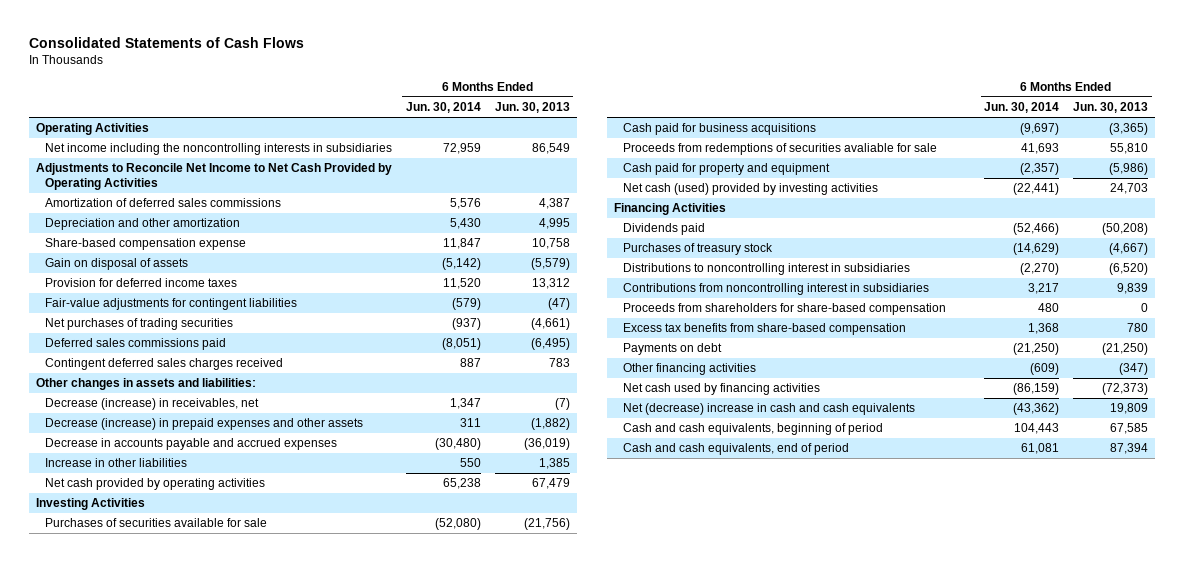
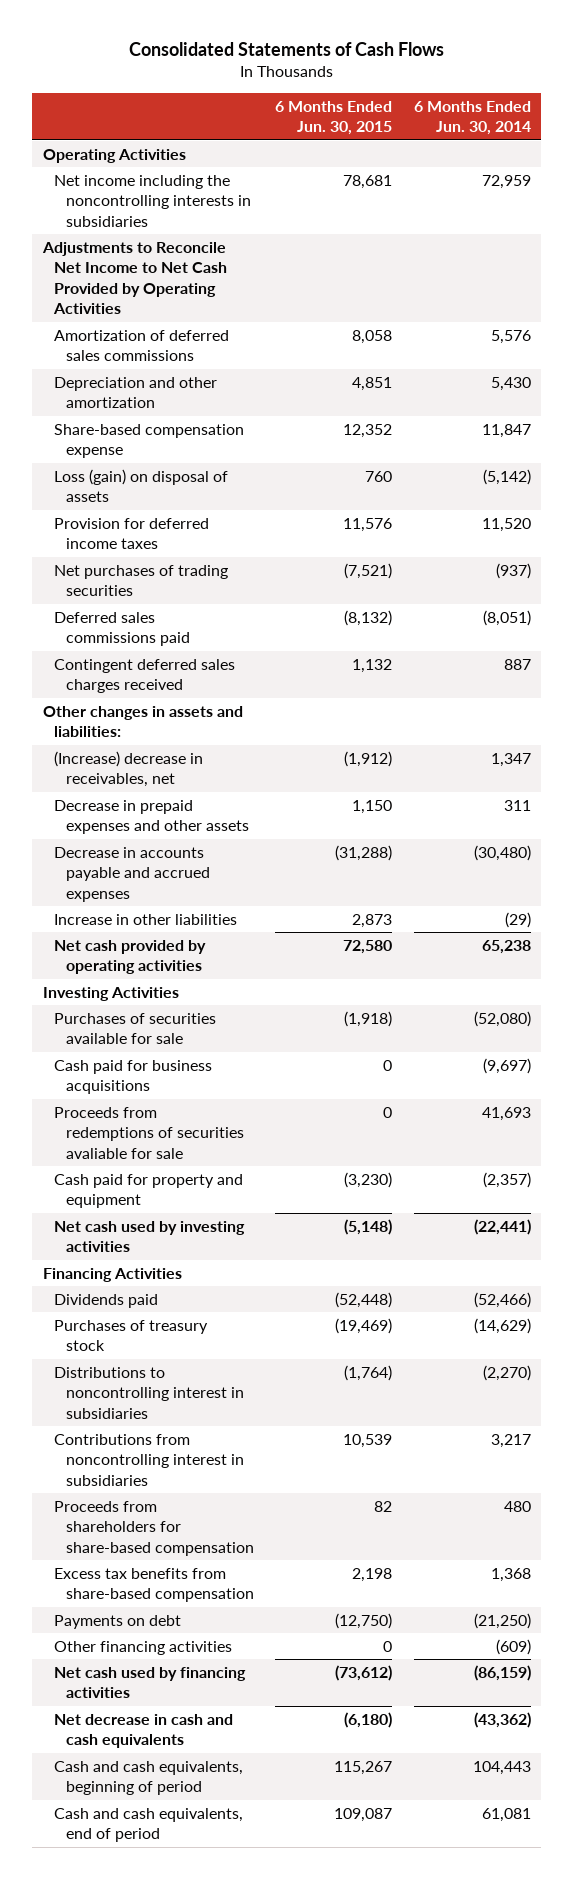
- | 6 Months Ended Jun. 30, 2014 | 6 Months Ended Jun. 30, 2013
+ | 6 Months Ended Jun. 30, 2015 | 6 Months Ended Jun. 30, 2014
- Gain on disposal of assets | (5,142) | (5,579)
+ Loss (gain) on disposal of assets | 760 | (5,142)
- Fair-value adjustments for contingent liabilities | (579) | (47)
- Decrease (increase) in receivables, net | 1,347 | (7)
- Decrease (increase) in prepaid expenses and other assets | 311 | (1,882)
+ (Increase) decrease in receivables, net | (1,912) | 1,347
+ Decrease in prepaid expenses and other assets | 1,150 | 311
- Increase in other liabilities | 550 | 1,385
+ Increase in other liabilities | 2,873 | (29)
- Net cash (used) provided by investing activities | (22,441) | 24,703
+ Net cash used by investing activities | (5,148) | (22,441)
- Net (decrease) increase in cash and cash equivalents | (43,362) | 19,809
+ Net decrease in cash and cash equivalents | (6,180) | (43,362)

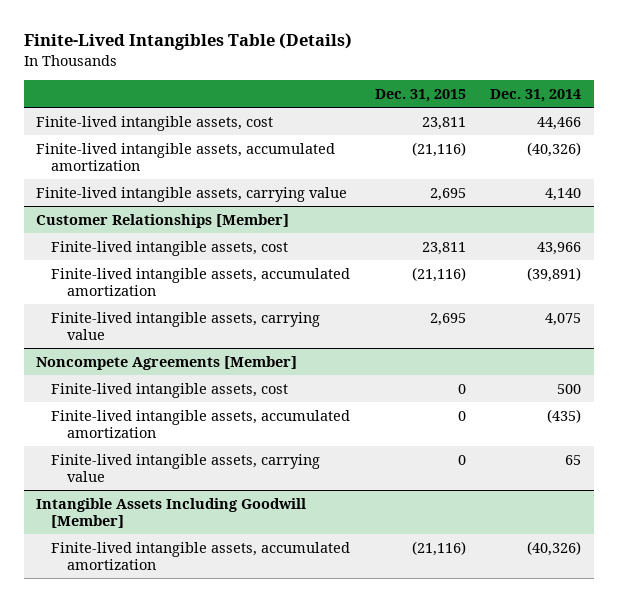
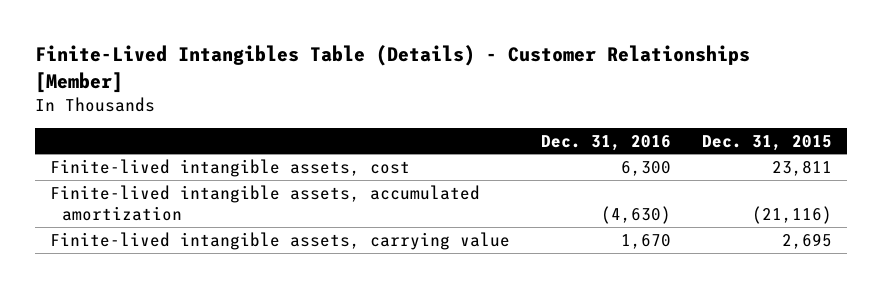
- Finite-Lived Intangibles Table (Details)
+ Finite-Lived Intangibles Table (Details) - Customer Relationships [Member]
- | Dec. 31, 2015 | Dec. 31, 2014
+ | Dec. 31, 2016 | Dec. 31, 2015
- Customer Relationships [Member]
- Finite-lived intangible assets, cost | 23,811 | 43,966
- Finite-lived intangible assets, accumulated amortization | (21,116) | (39,891)
- Finite-lived intangible assets, carrying value | 2,695 | 4,075
- Noncompete Agreements [Member]
- Finite-lived intangible assets, cost | 0 | 500
- Finite-lived intangible assets, accumulated amortization | 0 | (435)
- Finite-lived intangible assets, carrying value | 0 | 65
- Intangible Assets Including Goodwill [Member]
- Finite-lived intangible assets, accumulated amortization | (21,116) | (40,326)

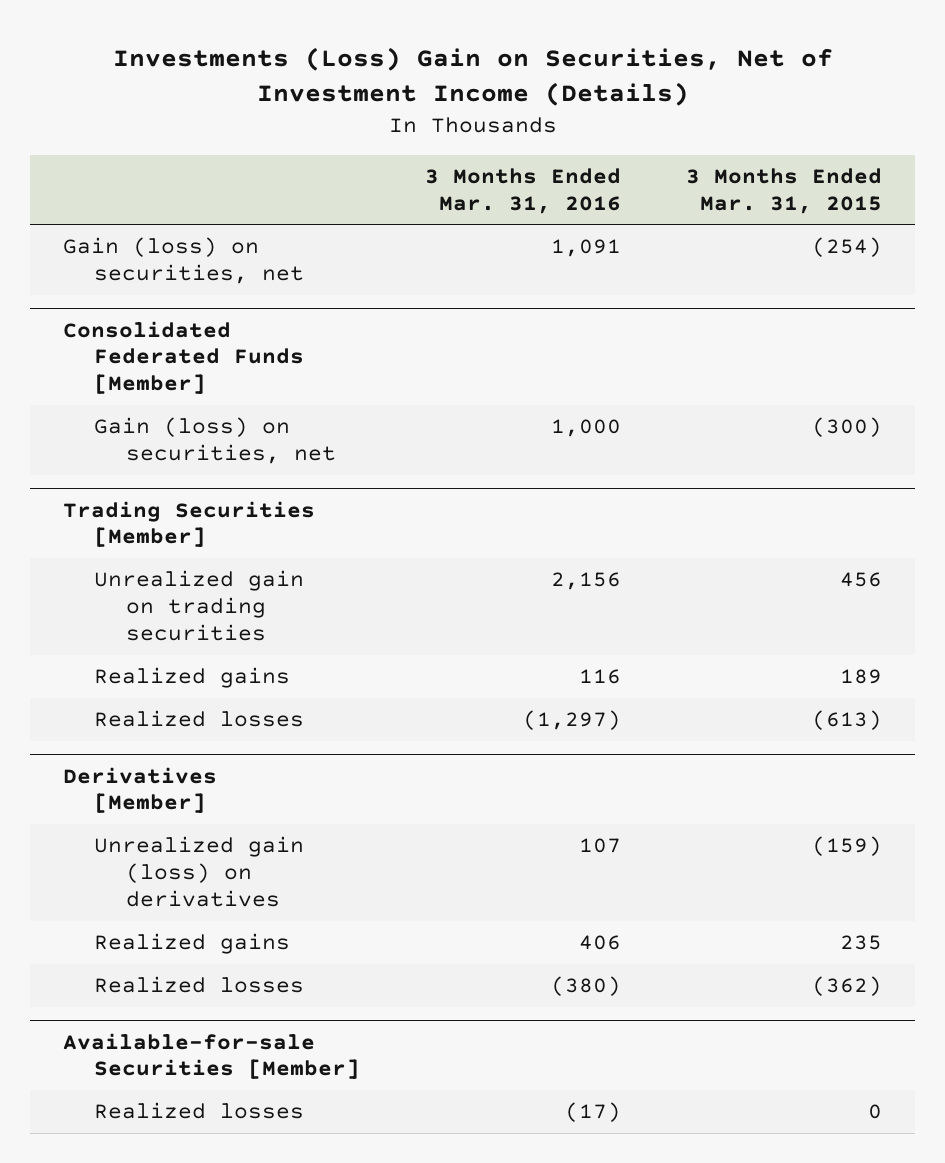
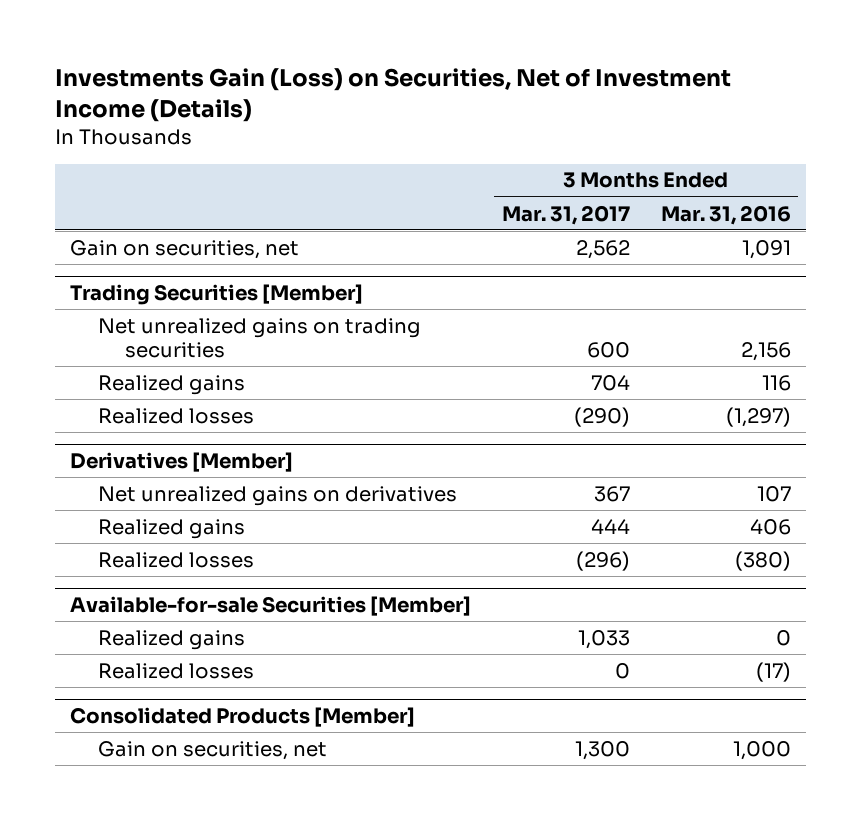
- Investments (Loss) Gain on Securities, Net of Investment Income (Details)
+ Investments Gain (Loss) on Securities, Net of Investment Income (Details)
- | 3 Months Ended Mar. 31, 2016 | 3 Months Ended Mar. 31, 2015
+ | 3 Months Ended Mar. 31, 2017 | 3 Months Ended Mar. 31, 2016
- Gain (loss) on securities, net | 1,091 | (254)
- Consolidated Federated Funds [Member]
- Gain (loss) on securities, net | 1,000 | (300)
+ Gain on securities, net | 2,562 | 1,091
@ Trading Securities [Member]
- Unrealized gain on trading securities | 2,156 | 456
+ Net unrealized gains on trading securities | 600 | 2,156
@ Derivatives [Member]
- Unrealized gain (loss) on derivatives | 107 | (159)
+ Net unrealized gains on derivatives | 367 | 107
@ Available-for-sale Securities [Member]
+ Realized gains | 1,033 | 0
+ Consolidated Products [Member]
+ Gain on securities, net | 1,300 | 1,000

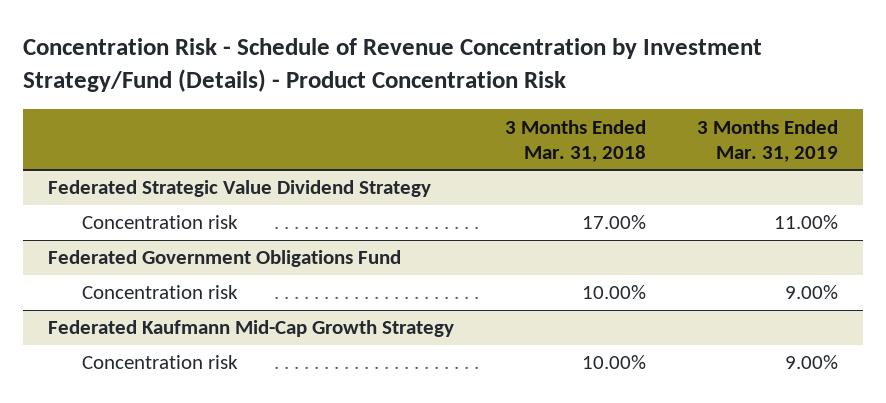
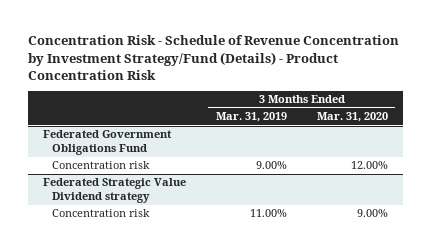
- | 3 Months Ended Mar. 31, 2018 | 3 Months Ended Mar. 31, 2019
+ | 3 Months Ended Mar. 31, 2019 | 3 Months Ended Mar. 31, 2020
- Federated Strategic Value Dividend Strategy
- Concentration risk | 17.00% | 11.00%
- Federated Kaufmann Mid-Cap Growth Strategy
- Concentration risk | 10.00% | 9.00%
+ Federated Strategic Value Dividend strategy
+ Concentration risk | 11.00% | 9.00%

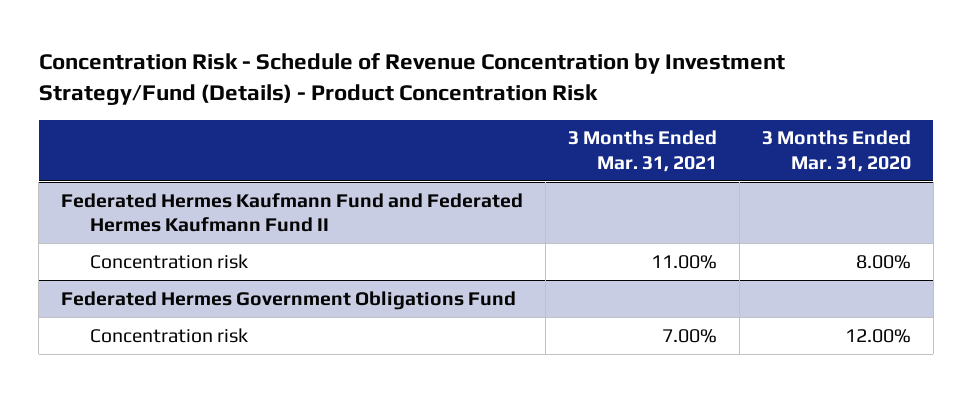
- | 3 Months Ended Mar. 31, 2019 | 3 Months Ended Mar. 31, 2020
+ | 3 Months Ended Mar. 31, 2021 | 3 Months Ended Mar. 31, 2020
- Federated Government Obligations Fund
+ Federated Hermes Kaufmann Fund and Federated Hermes Kaufmann Fund II
+ Concentration risk | 11.00% | 8.00%
+ Federated Hermes Government Obligations Fund
- Federated Strategic Value Dividend strategy
- Concentration risk | 11.00% | 9.00%

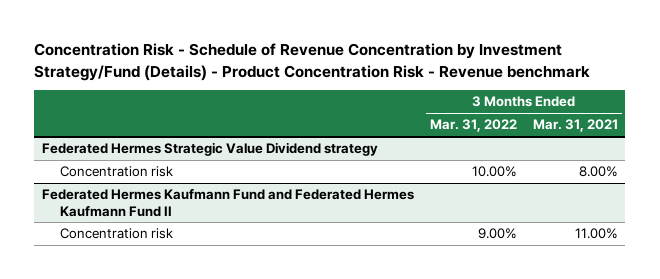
- Concentration Risk - Schedule of Revenue Concentration by Investment Strategy/Fund (Details) - Product Concentration Risk
+ Concentration Risk - Schedule of Revenue Concentration by Investment Strategy/Fund (Details) - Product Concentration Risk - Revenue benchmark
- | 3 Months Ended Mar. 31, 2021 | 3 Months Ended Mar. 31, 2020
+ | 3 Months Ended Mar. 31, 2022 | 3 Months Ended Mar. 31, 2021
+ Federated Hermes Strategic Value Dividend strategy
+ Concentration risk | 10.00% | 8.00%
- Federated Hermes Government Obligations Fund
- Concentration risk | 7.00% | 12.00%

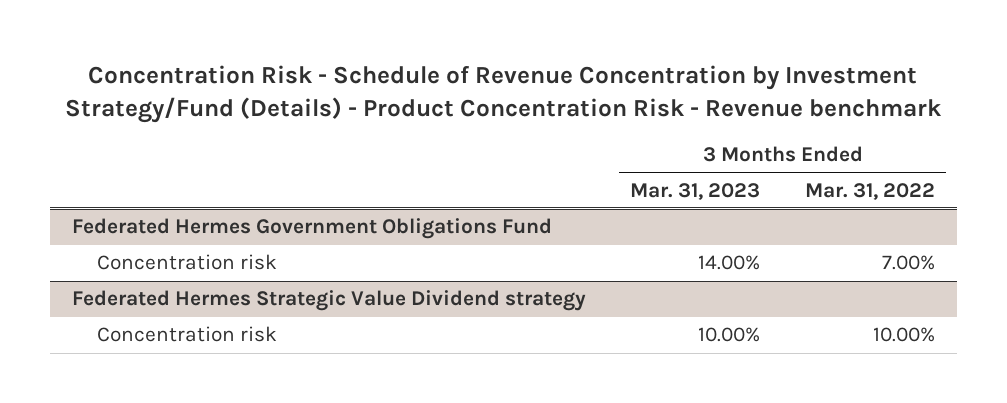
- | 3 Months Ended Mar. 31, 2022 | 3 Months Ended Mar. 31, 2021
+ | 3 Months Ended Mar. 31, 2023 | 3 Months Ended Mar. 31, 2022
+ Federated Hermes Government Obligations Fund
+ Concentration risk | 14.00% | 7.00%
- Federated Hermes Kaufmann Fund and Federated Hermes Kaufmann Fund II
- Concentration risk | 9.00% | 11.00%

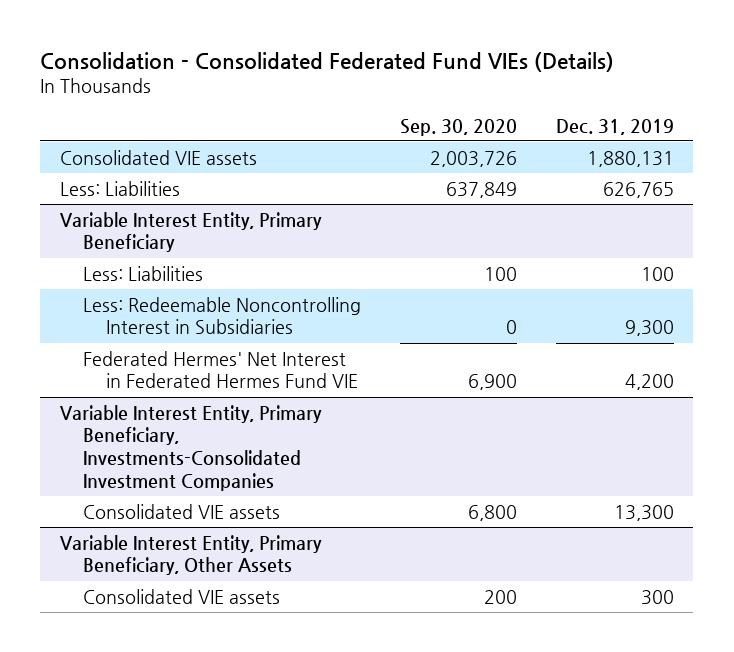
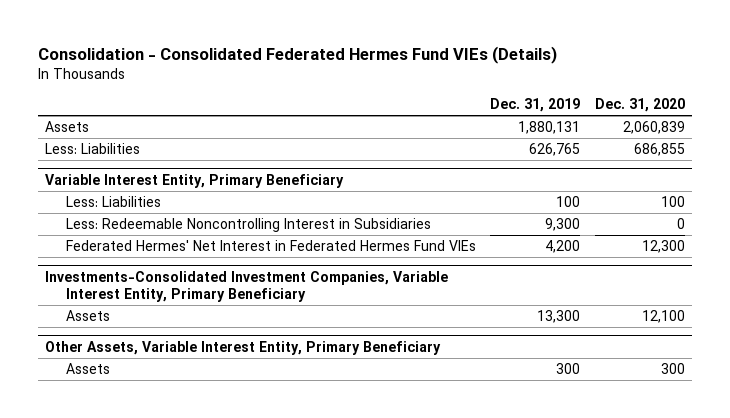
- Consolidation - Consolidated Federated Fund VIEs (Details)
+ Consolidation - Consolidated Federated Hermes Fund VIEs (Details)
- | Sep. 30, 2020 | Dec. 31, 2019
+ | Dec. 31, 2019 | Dec. 31, 2020
- Consolidated VIE assets | 2,003,726 | 1,880,131
+ Assets | 1,880,131 | 2,060,839
@ Variable Interest Entity, Primary Beneficiary
- Federated Hermes' Net Interest in Federated Hermes Fund VIE | 6,900 | 4,200
- Variable Interest Entity, Primary Beneficiary, Investments-Consolidated Investment Companies
- Consolidated VIE assets | 6,800 | 13,300
- Variable Interest Entity, Primary Beneficiary, Other Assets
- Consolidated VIE assets | 200 | 300
@ Variable Interest Entity, Primary Beneficiary
+ Federated Hermes' Net Interest in Federated Hermes Fund VIEs | 4,200 | 12,300
+ Investments-Consolidated Investment Companies, Variable Interest Entity, Primary Beneficiary
+ Assets | 13,300 | 12,100
+ Other Assets, Variable Interest Entity, Primary Beneficiary
+ Assets | 300 | 300

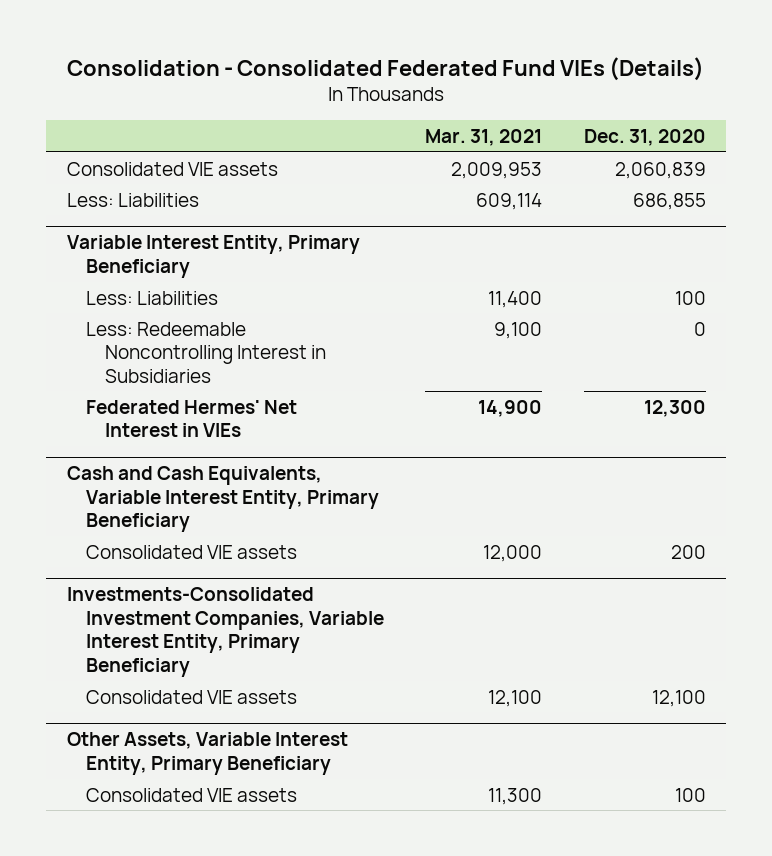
- Consolidation - Consolidated Federated Hermes Fund VIEs (Details)
+ Consolidation - Consolidated Federated Fund VIEs (Details)
- | Dec. 31, 2019 | Dec. 31, 2020
+ | Mar. 31, 2021 | Dec. 31, 2020
- Assets | 1,880,131 | 2,060,839
+ Consolidated VIE assets | 2,009,953 | 2,060,839
@ Variable Interest Entity, Primary Beneficiary
- Federated Hermes' Net Interest in Federated Hermes Fund VIEs | 4,200 | 12,300
+ Federated Hermes' Net Interest in VIEs | 14,900 | 12,300
+ Cash and Cash Equivalents, Variable Interest Entity, Primary Beneficiary
+ Consolidated VIE assets | 12,000 | 200
@ Investments-Consolidated Investment Companies, Variable Interest Entity, Primary Beneficiary
- Assets | 13,300 | 12,100
+ Consolidated VIE assets | 12,100 | 12,100
@ Other Assets, Variable Interest Entity, Primary Beneficiary
- Assets | 300 | 300
+ Consolidated VIE assets | 11,300 | 100

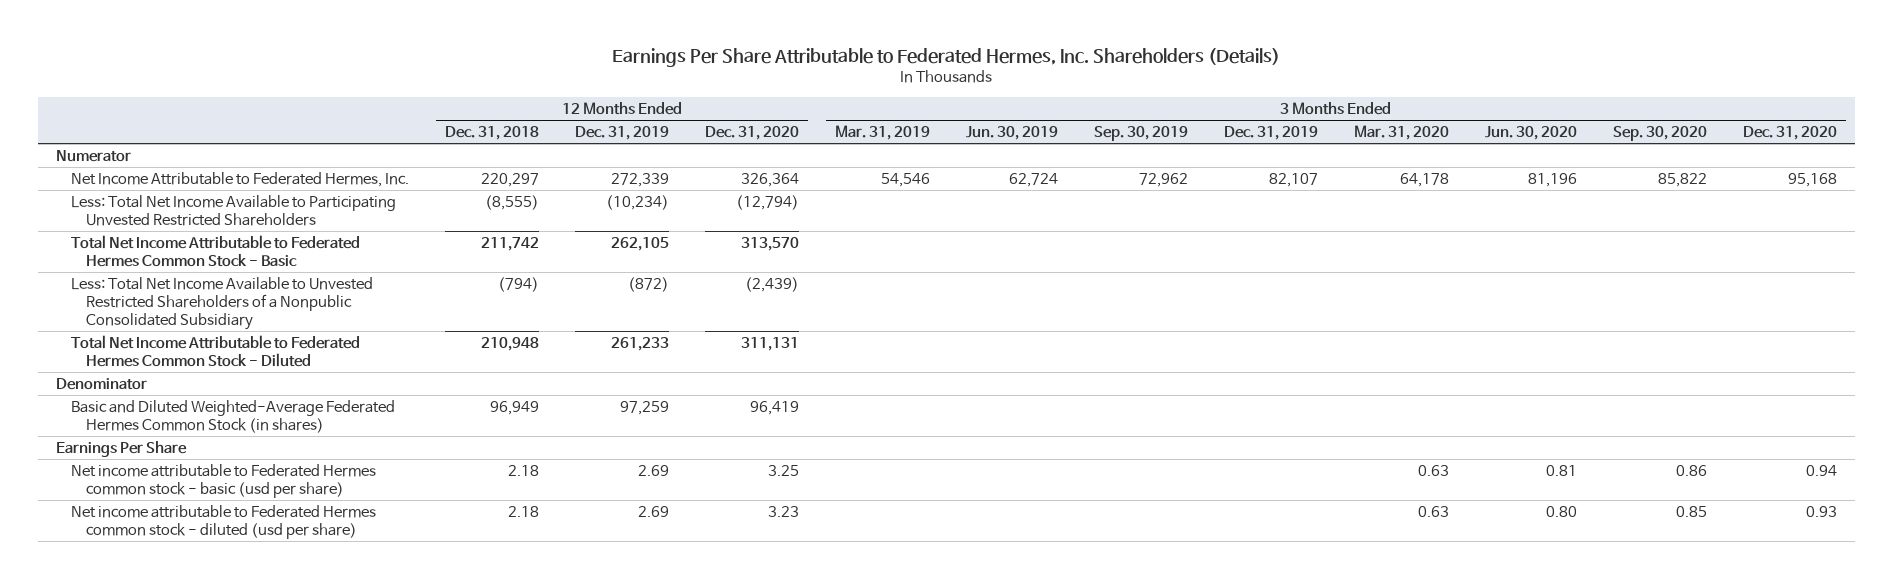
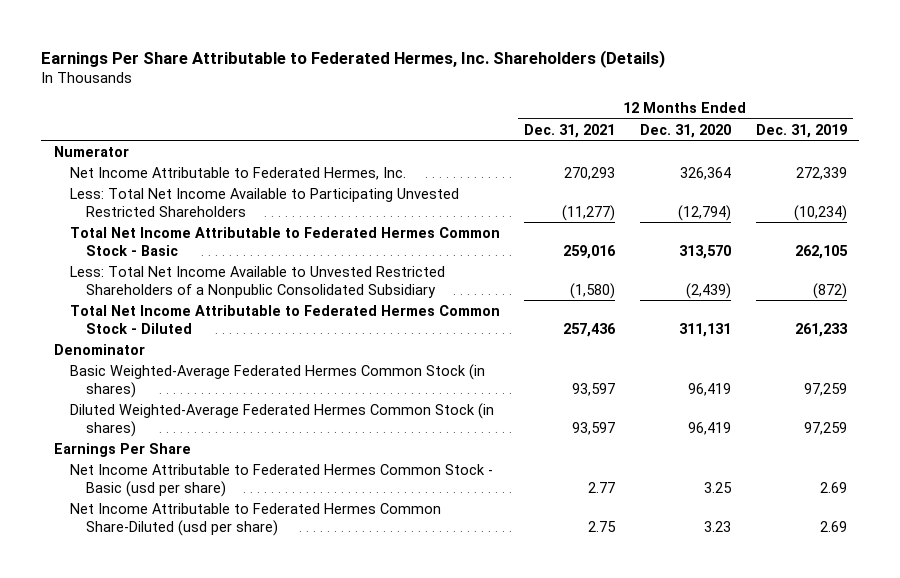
- | 12 Months Ended Dec. 31, 2018 | 12 Months Ended Dec. 31, 2019 | 12 Months Ended Dec. 31, 2020 | 3 Months Ended Mar. 31, 2019 | 3 Months Ended Jun. 30, 2019 | 3 Months Ended Sep. 30, 2019 | 3 Months Ended Dec. 31, 2019 | 3 Months Ended Mar. 31, 2020 | 3 Months Ended Jun. 30, 2020 | 3 Months Ended Sep. 30, 2020 | 3 Months Ended Dec. 31, 2020
+ | 12 Months Ended Dec. 31, 2021 | 12 Months Ended Dec. 31, 2020 | 12 Months Ended Dec. 31, 2019
- Basic and Diluted Weighted-Average Federated Hermes Common Stock (in shares) | 96,949 | 97,259 | 96,419 | | | | | | | |
+ Basic Weighted-Average Federated Hermes Common Stock (in shares) | 93,597 | 96,419 | 97,259
+ Diluted Weighted-Average Federated Hermes Common Stock (in shares) | 93,597 | 96,419 | 97,259
- Net income attributable to Federated Hermes common stock - basic (usd per share) | 2.18 | 2.69 | 3.25 | | | | | 0.63 | 0.81 | 0.86 | 0.94
- Net income attributable to Federated Hermes common stock - diluted (usd per share) | 2.18 | 2.69 | 3.23 | | | | | 0.63 | 0.80 | 0.85 | 0.93
+ Net Income Attributable to Federated Hermes Common Stock - Basic (usd per share) | 2.77 | 3.25 | 2.69
+ Net Income Attributable to Federated Hermes Common Share-Diluted (usd per share) | 2.75 | 3.23 | 2.69

